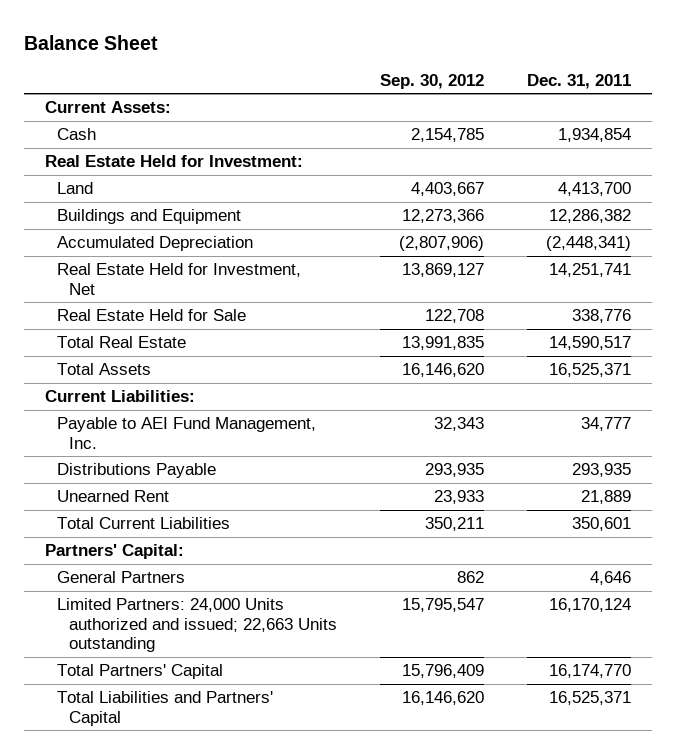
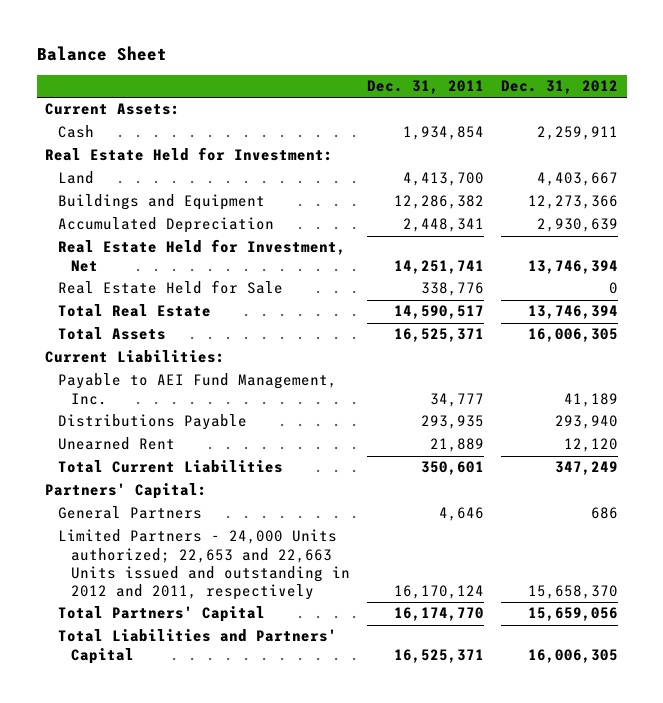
- | Sep. 30, 2012 | Dec. 31, 2011
+ | Dec. 31, 2011 | Dec. 31, 2012
- Accumulated Depreciation | (2,807,906) | (2,448,341)
+ Accumulated Depreciation | 2,448,341 | 2,930,639
- Limited Partners: 24,000 Units authorized and issued; 22,663 Units outstanding | 15,795,547 | 16,170,124
+ Limited Partners - 24,000 Units authorized; 22,653 and 22,663 Units issued and outstanding in 2012 and 2011, respectively | 16,170,124 | 15,658,370

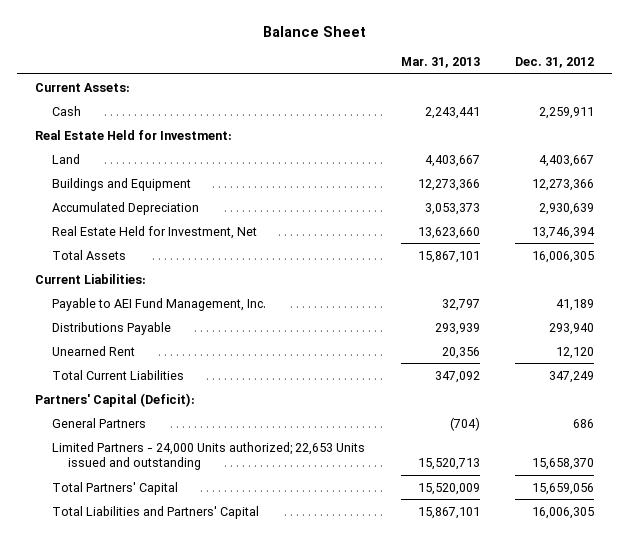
- | Dec. 31, 2011 | Dec. 31, 2012
+ | Mar. 31, 2013 | Dec. 31, 2012
- Real Estate Held for Sale | 338,776 | 0
- Total Real Estate | 14,590,517 | 13,746,394
- Partners' Capital:
+ Partners' Capital (Deficit):
- Limited Partners - 24,000 Units authorized; 22,653 and 22,663 Units issued and outstanding in 2012 and 2011, respectively | 16,170,124 | 15,658,370
+ Limited Partners - 24,000 Units authorized; 22,653 Units issued and outstanding | 15,520,713 | 15,658,370

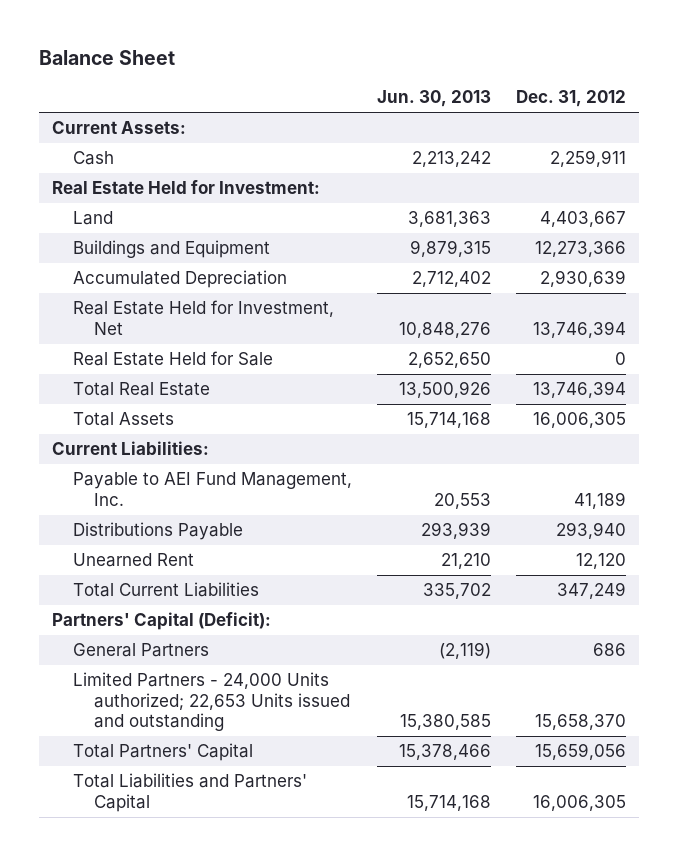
- | Mar. 31, 2013 | Dec. 31, 2012
+ | Jun. 30, 2013 | Dec. 31, 2012
+ Real Estate Held for Sale | 2,652,650 | 0
+ Total Real Estate | 13,500,926 | 13,746,394

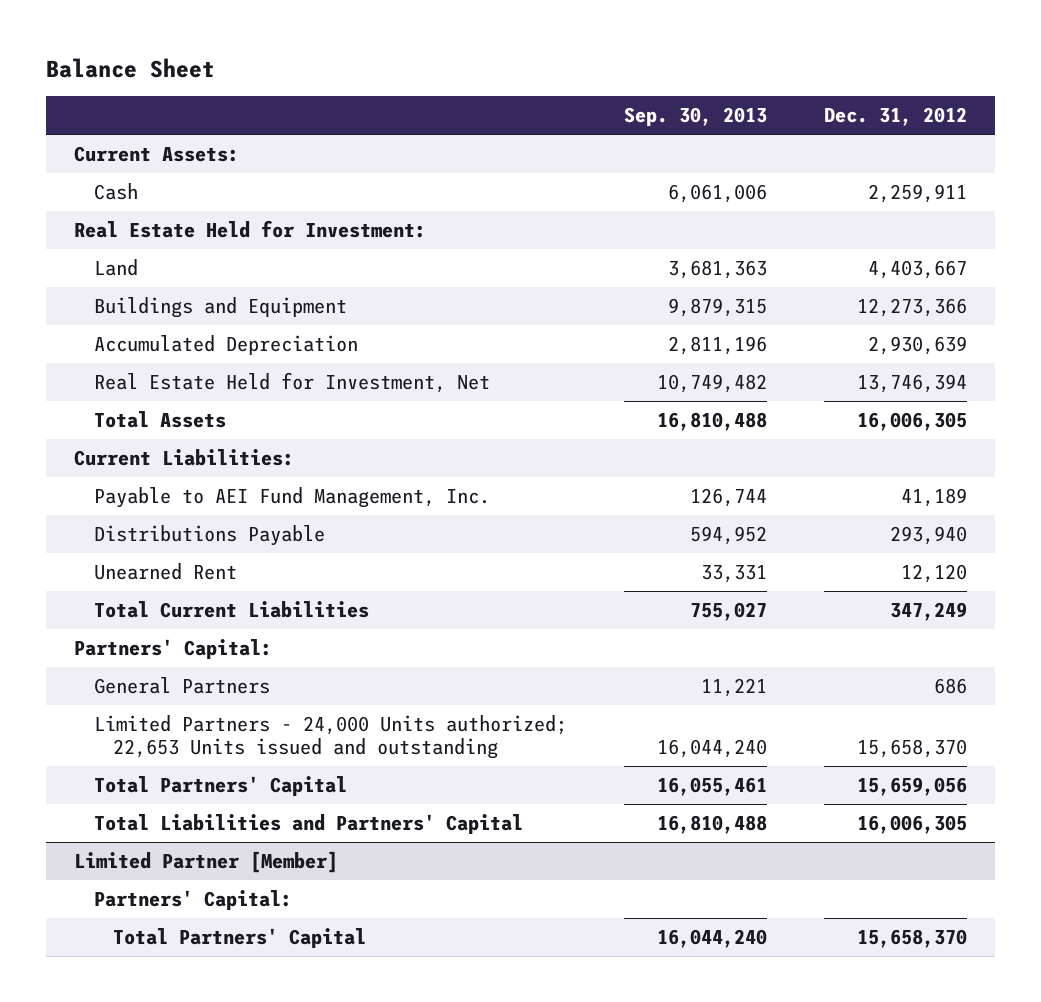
- | Jun. 30, 2013 | Dec. 31, 2012
+ | Sep. 30, 2013 | Dec. 31, 2012
- Real Estate Held for Sale | 2,652,650 | 0
- Total Real Estate | 13,500,926 | 13,746,394
- Partners' Capital (Deficit):
+ Partners' Capital:
+ Limited Partner [Member]
+ Partners' Capital:
+ Total Partners' Capital | 16,044,240 | 15,658,370

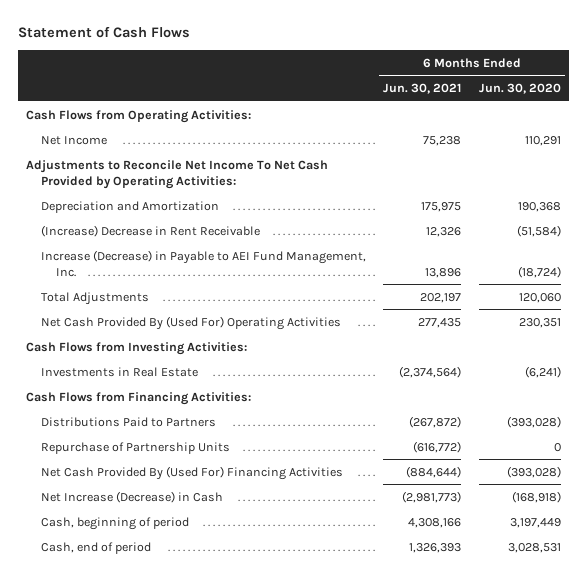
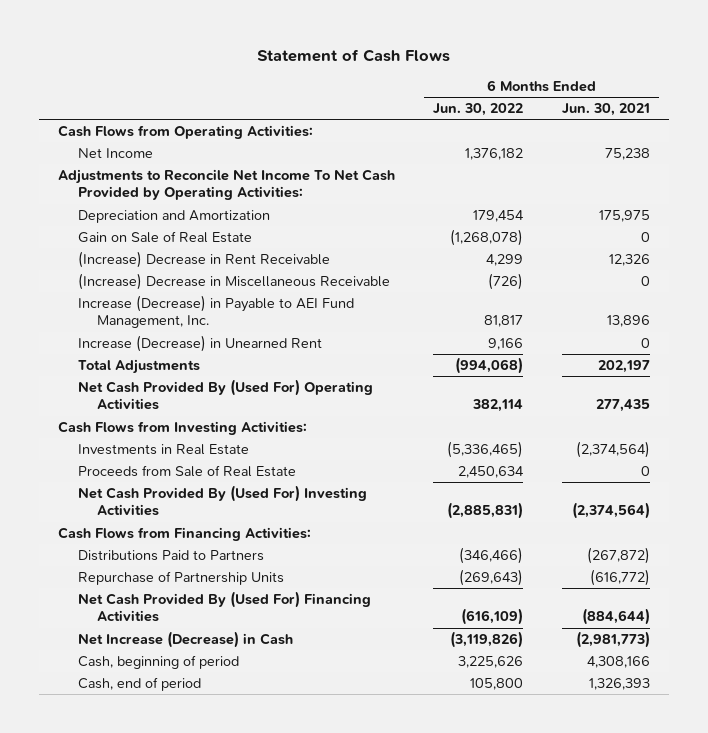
- | 6 Months Ended Jun. 30, 2021 | 6 Months Ended Jun. 30, 2020
+ | 6 Months Ended Jun. 30, 2022 | 6 Months Ended Jun. 30, 2021
+ Gain on Sale of Real Estate | (1,268,078) | 0
+ (Increase) Decrease in Miscellaneous Receivable | (726) | 0
+ Increase (Decrease) in Unearned Rent | 9,166 | 0
+ Proceeds from Sale of Real Estate | 2,450,634 | 0
+ Net Cash Provided By (Used For) Investing Activities | (2,885,831) | (2,374,564)

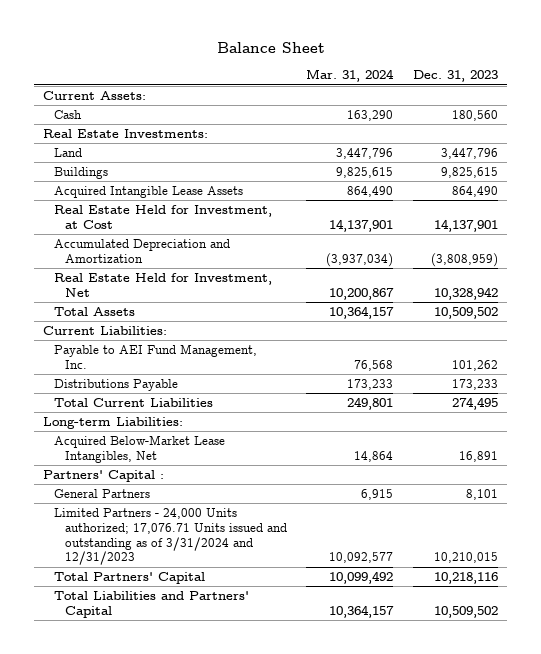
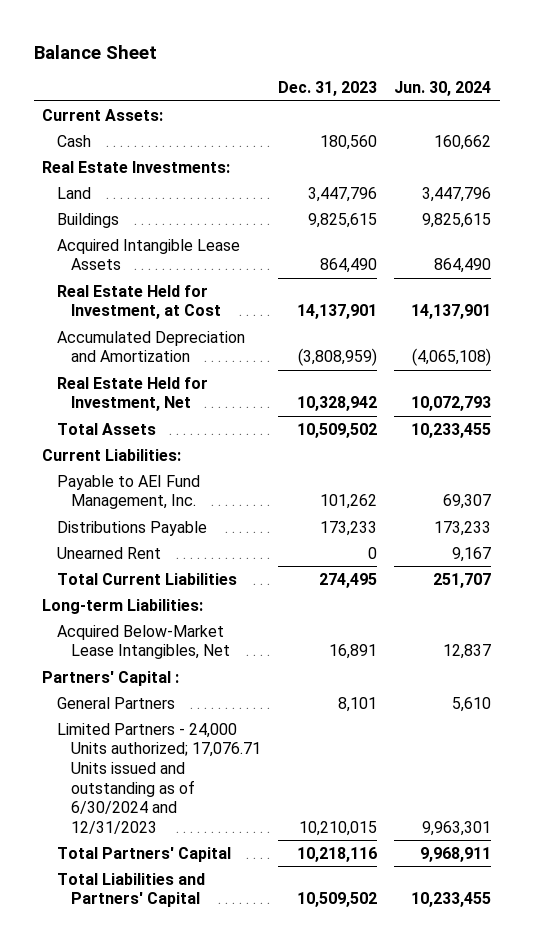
- | Mar. 31, 2024 | Dec. 31, 2023
+ | Dec. 31, 2023 | Jun. 30, 2024
+ Unearned Rent | 0 | 9,167
- Limited Partners - 24,000 Units authorized; 17,076.71 Units issued and outstanding as of 3/31/2024 and 12/31/2023 | 10,092,577 | 10,210,015
+ Limited Partners - 24,000 Units authorized; 17,076.71 Units issued and outstanding as of 6/30/2024 and 12/31/2023 | 10,210,015 | 9,963,301

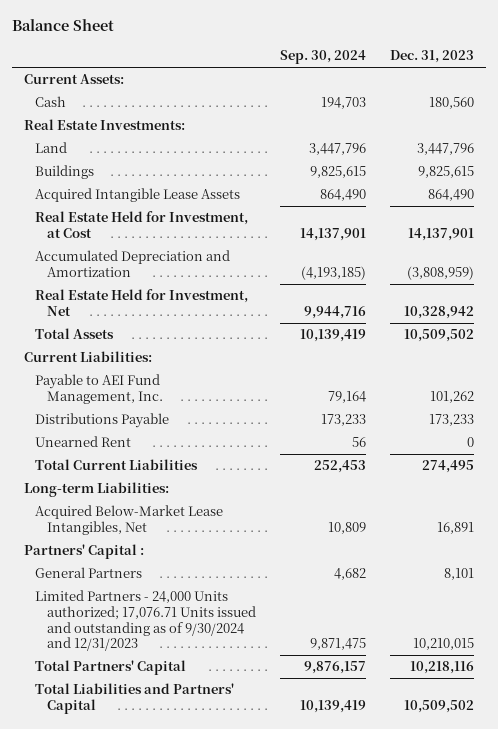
- | Dec. 31, 2023 | Jun. 30, 2024
+ | Sep. 30, 2024 | Dec. 31, 2023
- Limited Partners - 24,000 Units authorized; 17,076.71 Units issued and outstanding as of 6/30/2024 and 12/31/2023 | 10,210,015 | 9,963,301
+ Limited Partners - 24,000 Units authorized; 17,076.71 Units issued and outstanding as of 9/30/2024 and 12/31/2023 | 9,871,475 | 10,210,015

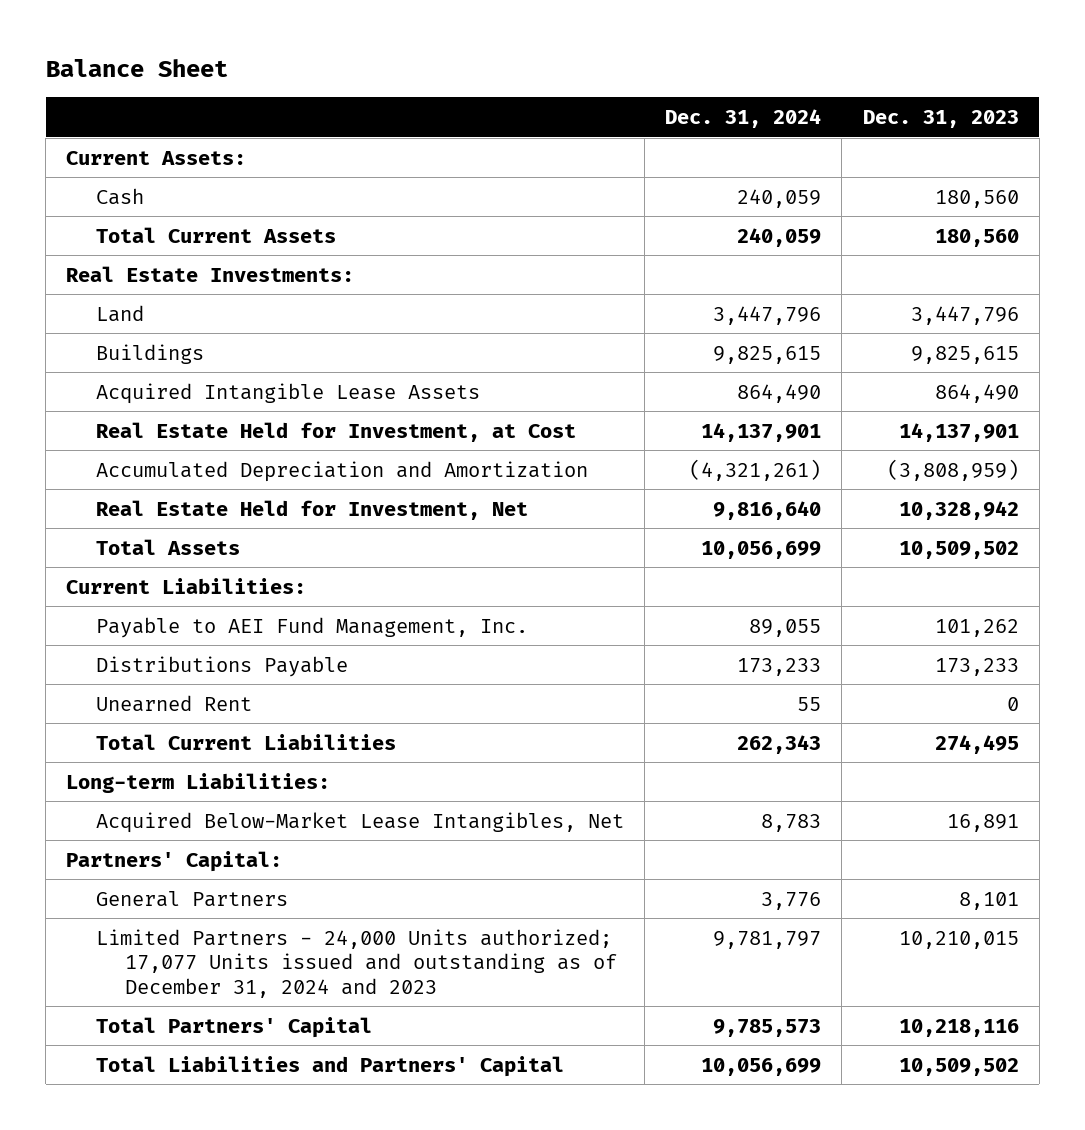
- | Sep. 30, 2024 | Dec. 31, 2023
+ | Dec. 31, 2024 | Dec. 31, 2023
+ Total Current Assets | 240,059 | 180,560
- Partners' Capital :
+ Partners' Capital:
- Limited Partners - 24,000 Units authorized; 17,076.71 Units issued and outstanding as of 9/30/2024 and 12/31/2023 | 9,871,475 | 10,210,015
+ Limited Partners - 24,000 Units authorized; 17,077 Units issued and outstanding as of December 31, 2024 and 2023 | 9,781,797 | 10,210,015

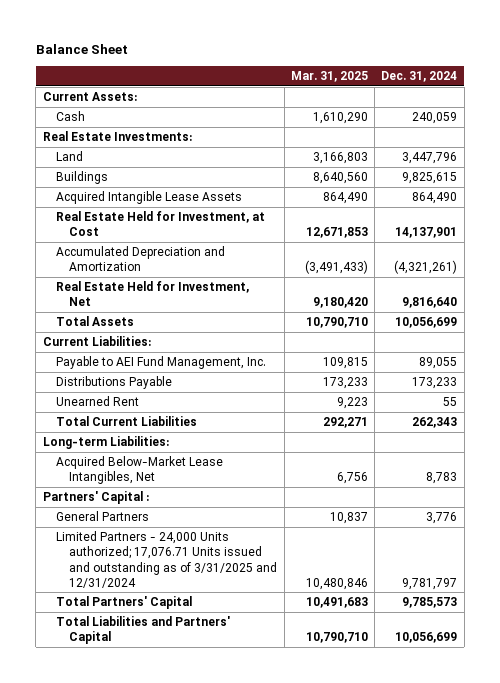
- | Dec. 31, 2024 | Dec. 31, 2023
+ | Mar. 31, 2025 | Dec. 31, 2024
- Total Current Assets | 240,059 | 180,560
- Partners' Capital:
+ Partners' Capital :
- Limited Partners - 24,000 Units authorized; 17,077 Units issued and outstanding as of December 31, 2024 and 2023 | 9,781,797 | 10,210,015
+ Limited Partners - 24,000 Units authorized; 17,076.71 Units issued and outstanding as of 3/31/2025 and 12/31/2024 | 10,480,846 | 9,781,797

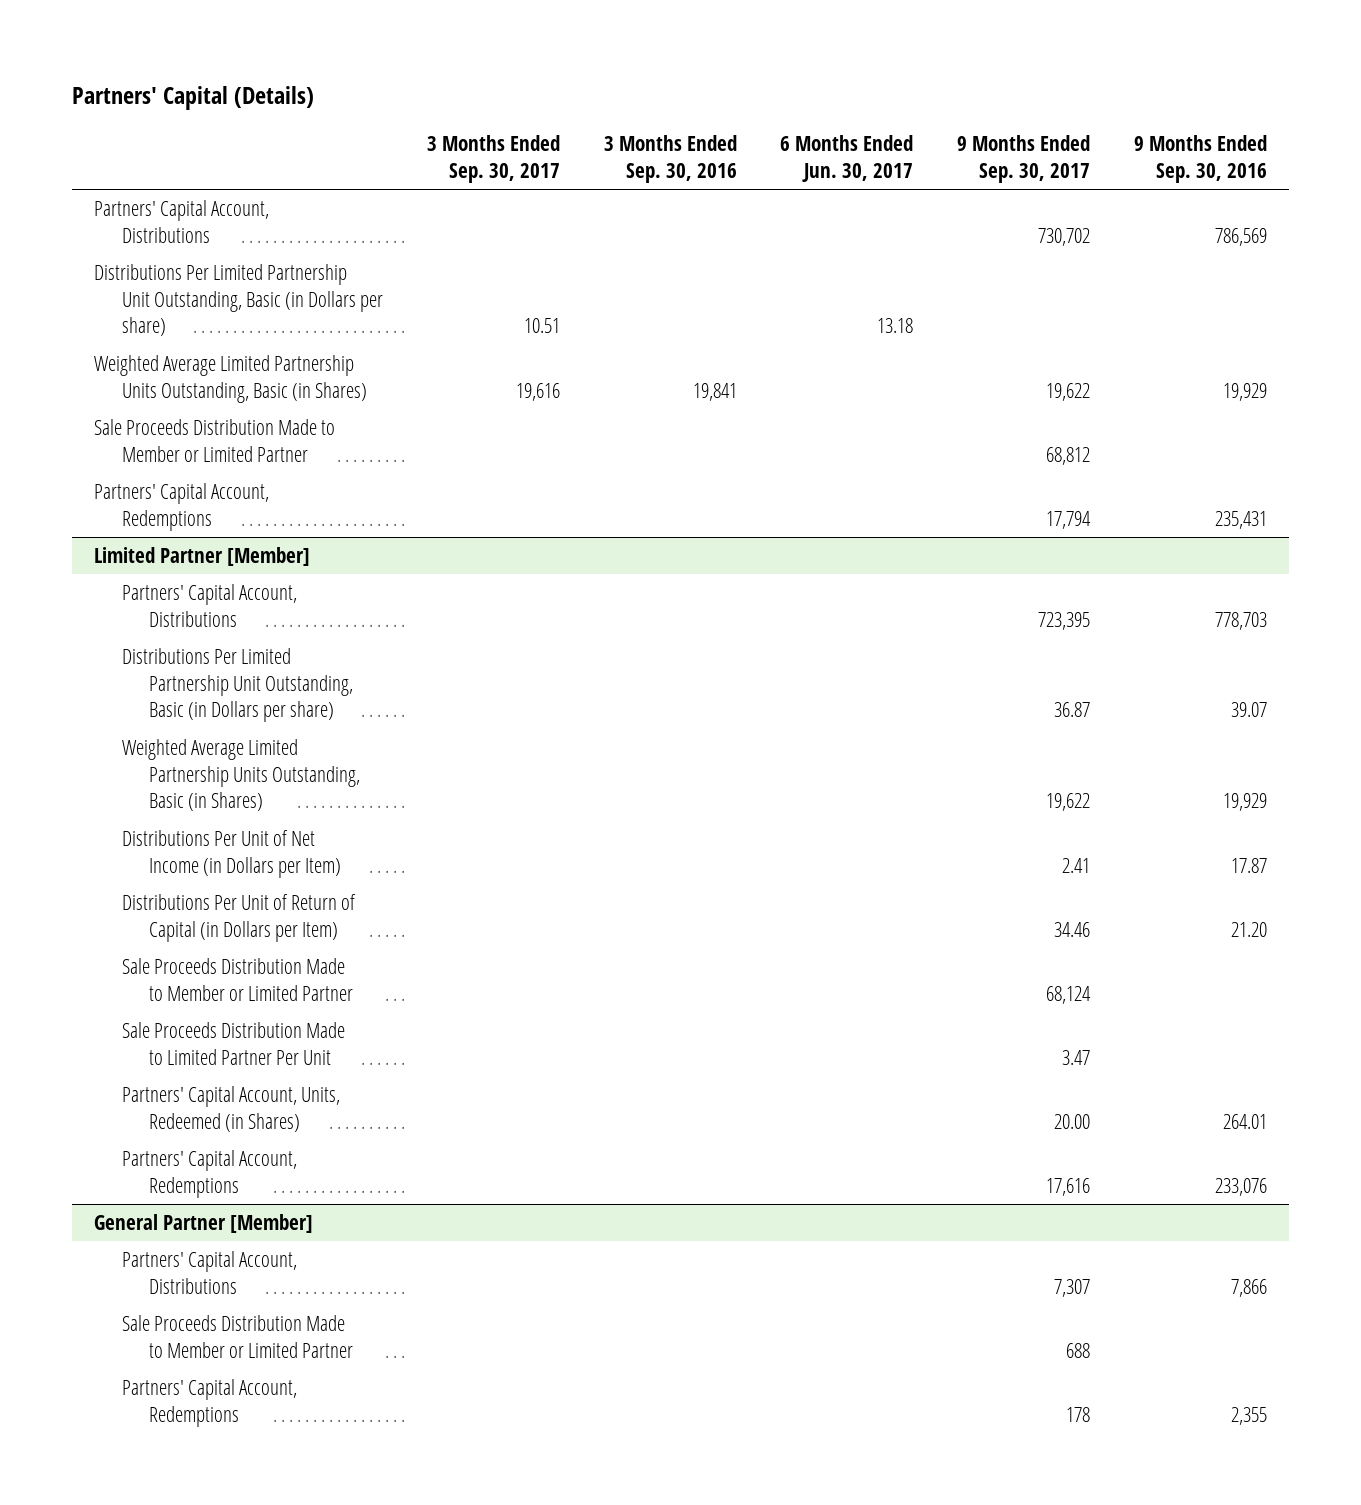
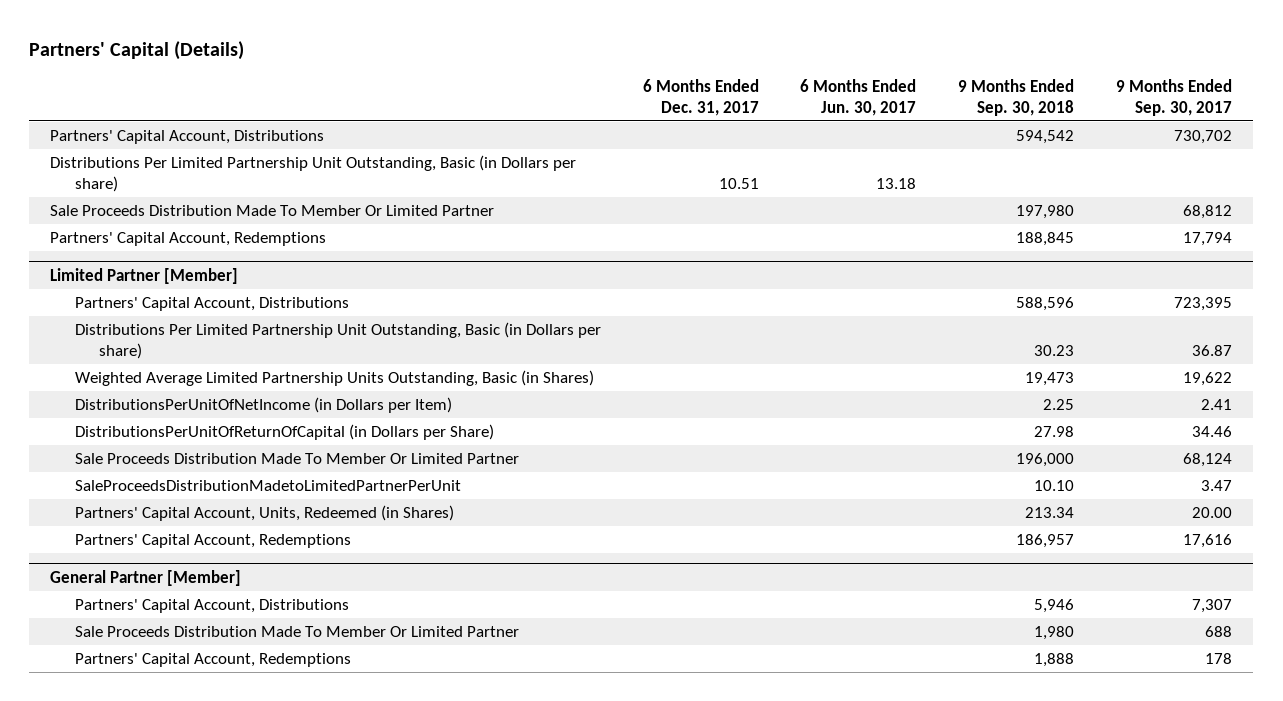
- | 3 Months Ended Sep. 30, 2017 | 3 Months Ended Sep. 30, 2016 | 6 Months Ended Jun. 30, 2017 | 9 Months Ended Sep. 30, 2017 | 9 Months Ended Sep. 30, 2016
+ | 6 Months Ended Dec. 31, 2017 | 6 Months Ended Jun. 30, 2017 | 9 Months Ended Sep. 30, 2018 | 9 Months Ended Sep. 30, 2017
- Weighted Average Limited Partnership Units Outstanding, Basic (in Shares) | 19,616 | 19,841 | | 19,622 | 19,929
- Sale Proceeds Distribution Made to Member or Limited Partner | | | | 68,812 |
+ Sale Proceeds Distribution Made To Member Or Limited Partner | | | 197,980 | 68,812
@ Limited Partner [Member]
- Distributions Per Unit of Net Income (in Dollars per Item) | | | | 2.41 | 17.87
- Distributions Per Unit of Return of Capital (in Dollars per Item) | | | | 34.46 | 21.20
- Sale Proceeds Distribution Made to Member or Limited Partner | | | | 68,124 |
- Sale Proceeds Distribution Made to Limited Partner Per Unit | | | | 3.47 |
+ DistributionsPerUnitOfNetIncome (in Dollars per Item) | | | 2.25 | 2.41
+ DistributionsPerUnitOfReturnOfCapital (in Dollars per Share) | | | 27.98 | 34.46
+ Sale Proceeds Distribution Made To Member Or Limited Partner | | | 196,000 | 68,124
+ SaleProceedsDistributionMadetoLimitedPartnerPerUnit | | | 10.10 | 3.47
@ General Partner [Member]
- Sale Proceeds Distribution Made to Member or Limited Partner | | | | 688 |
+ Sale Proceeds Distribution Made To Member Or Limited Partner | | | 1,980 | 688

